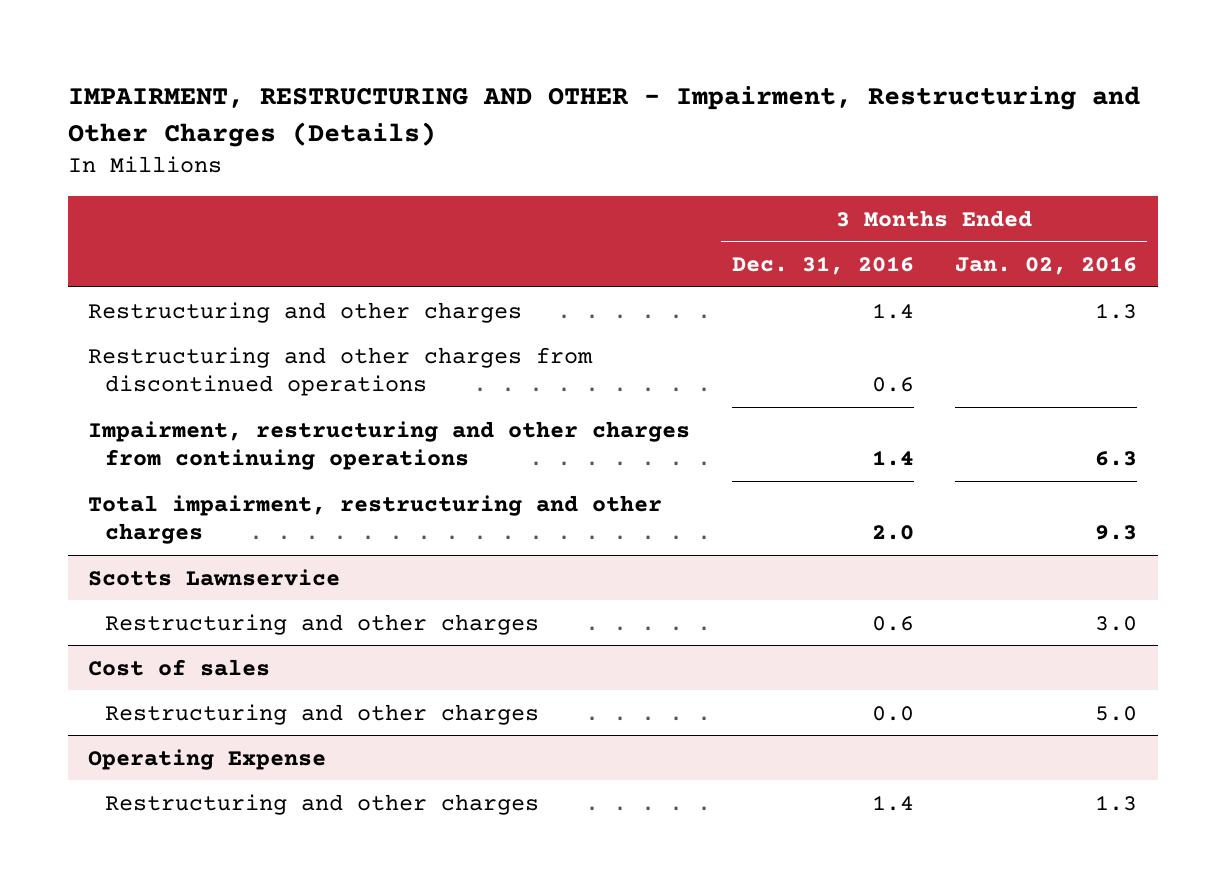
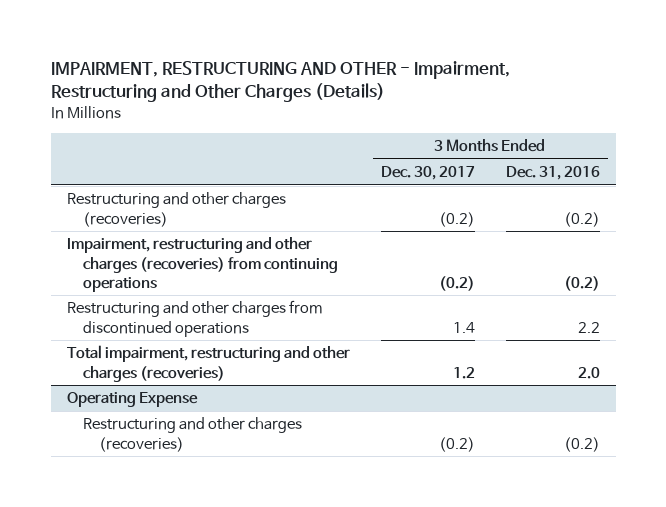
- | 3 Months Ended Dec. 31, 2016 | 3 Months Ended Jan. 02, 2016
+ | 3 Months Ended Dec. 30, 2017 | 3 Months Ended Dec. 31, 2016
- Restructuring and other charges | 1.4 | 1.3
- Restructuring and other charges from discontinued operations | 0.6 |
- Impairment, restructuring and other charges from continuing operations | 1.4 | 6.3
- Total impairment, restructuring and other charges | 2.0 | 9.3
- Scotts Lawnservice
- Restructuring and other charges | 0.6 | 3.0
- Cost of sales
- Restructuring and other charges | 0.0 | 5.0
+ Restructuring and other charges (recoveries) | (0.2) | (0.2)
+ Impairment, restructuring and other charges (recoveries) from continuing operations | (0.2) | (0.2)
+ Restructuring and other charges from discontinued operations | 1.4 | 2.2
+ Total impairment, restructuring and other charges (recoveries) | 1.2 | 2.0
@ Operating Expense
- Restructuring and other charges | 1.4 | 1.3
+ Restructuring and other charges (recoveries) | (0.2) | (0.2)

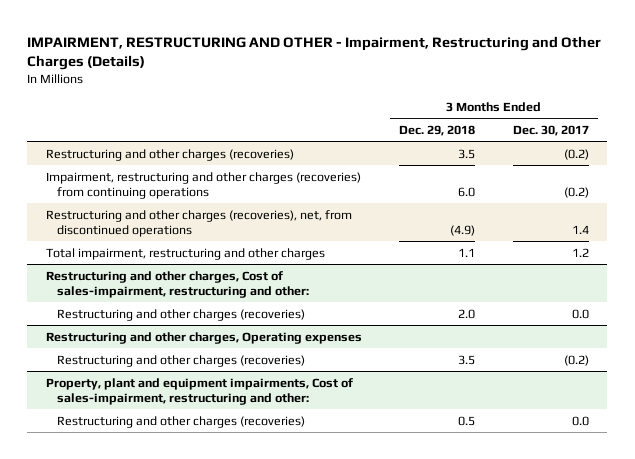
- | 3 Months Ended Dec. 30, 2017 | 3 Months Ended Dec. 31, 2016
+ | 3 Months Ended Dec. 29, 2018 | 3 Months Ended Dec. 30, 2017
- Restructuring and other charges from discontinued operations | 1.4 | 2.2
- Total impairment, restructuring and other charges (recoveries) | 1.2 | 2.0
- Operating Expense
+ Restructuring and other charges (recoveries), net, from discontinued operations | (4.9) | 1.4
+ Total impairment, restructuring and other charges | 1.1 | 1.2
+ Restructuring and other charges, Cost of sales-impairment, restructuring and other:
+ Restructuring and other charges (recoveries) | 2.0 | 0.0
+ Restructuring and other charges, Operating expenses
+ Property, plant and equipment impairments, Cost of sales-impairment, restructuring and other:
+ Restructuring and other charges (recoveries) | 0.5 | 0.0

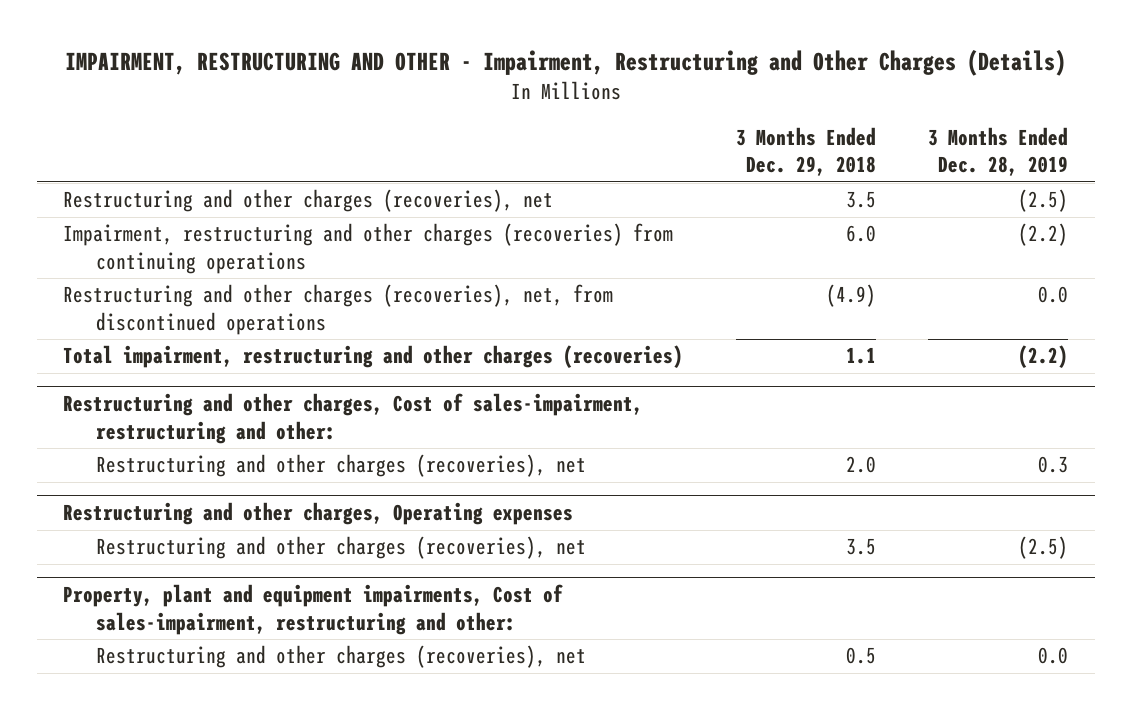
- | 3 Months Ended Dec. 29, 2018 | 3 Months Ended Dec. 30, 2017
+ | 3 Months Ended Dec. 29, 2018 | 3 Months Ended Dec. 28, 2019
- Restructuring and other charges (recoveries) | 3.5 | (0.2)
+ Restructuring and other charges (recoveries), net | 3.5 | (2.5)
- Total impairment, restructuring and other charges | 1.1 | 1.2
+ Total impairment, restructuring and other charges (recoveries) | 1.1 | (2.2)
@ Restructuring and other charges, Cost of sales-impairment, restructuring and other:
- Restructuring and other charges (recoveries) | 2.0 | 0.0
+ Restructuring and other charges (recoveries), net | 2.0 | 0.3
@ Restructuring and other charges, Operating expenses
- Restructuring and other charges (recoveries) | 3.5 | (0.2)
+ Restructuring and other charges (recoveries), net | 3.5 | (2.5)
@ Property, plant and equipment impairments, Cost of sales-impairment, restructuring and other:
- Restructuring and other charges (recoveries) | 0.5 | 0.0
+ Restructuring and other charges (recoveries), net | 0.5 | 0.0

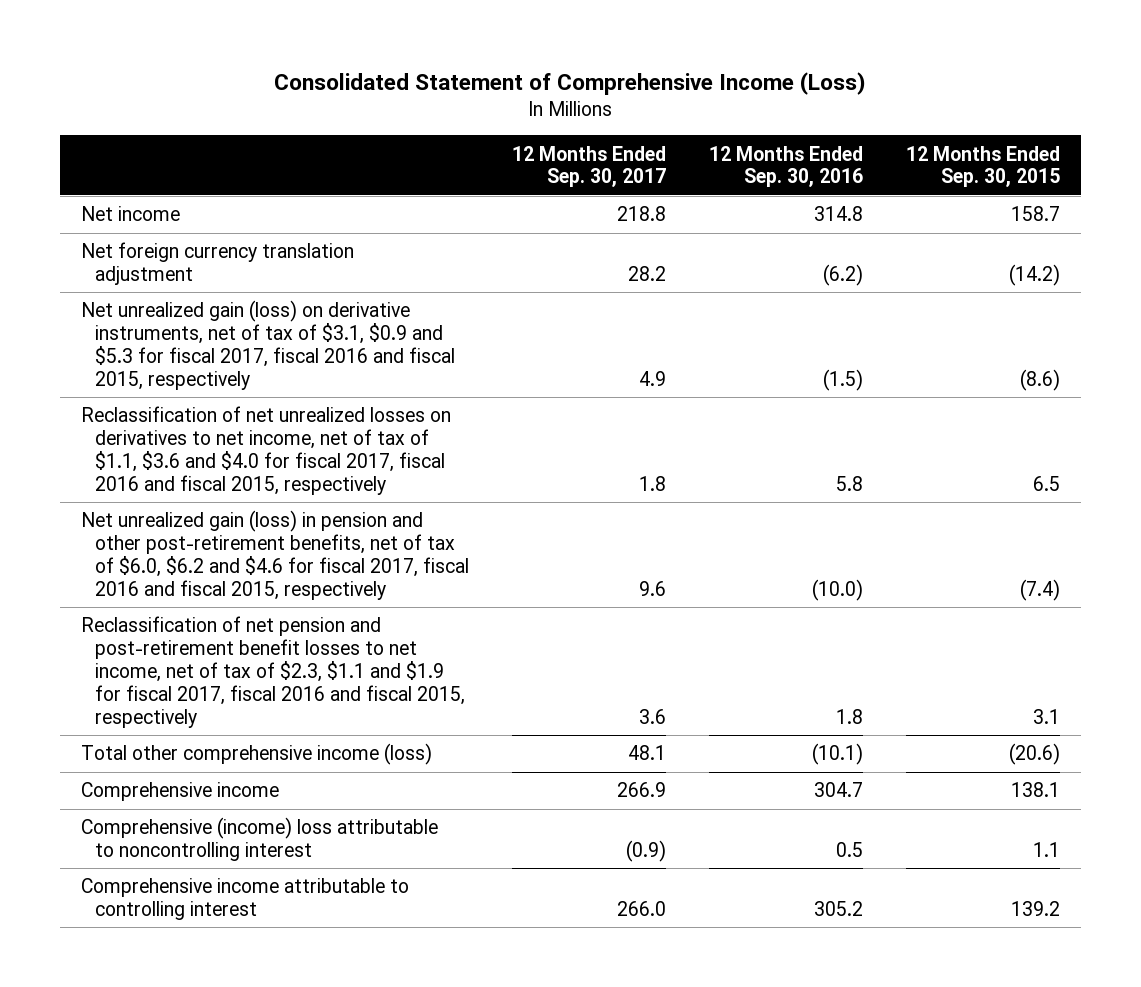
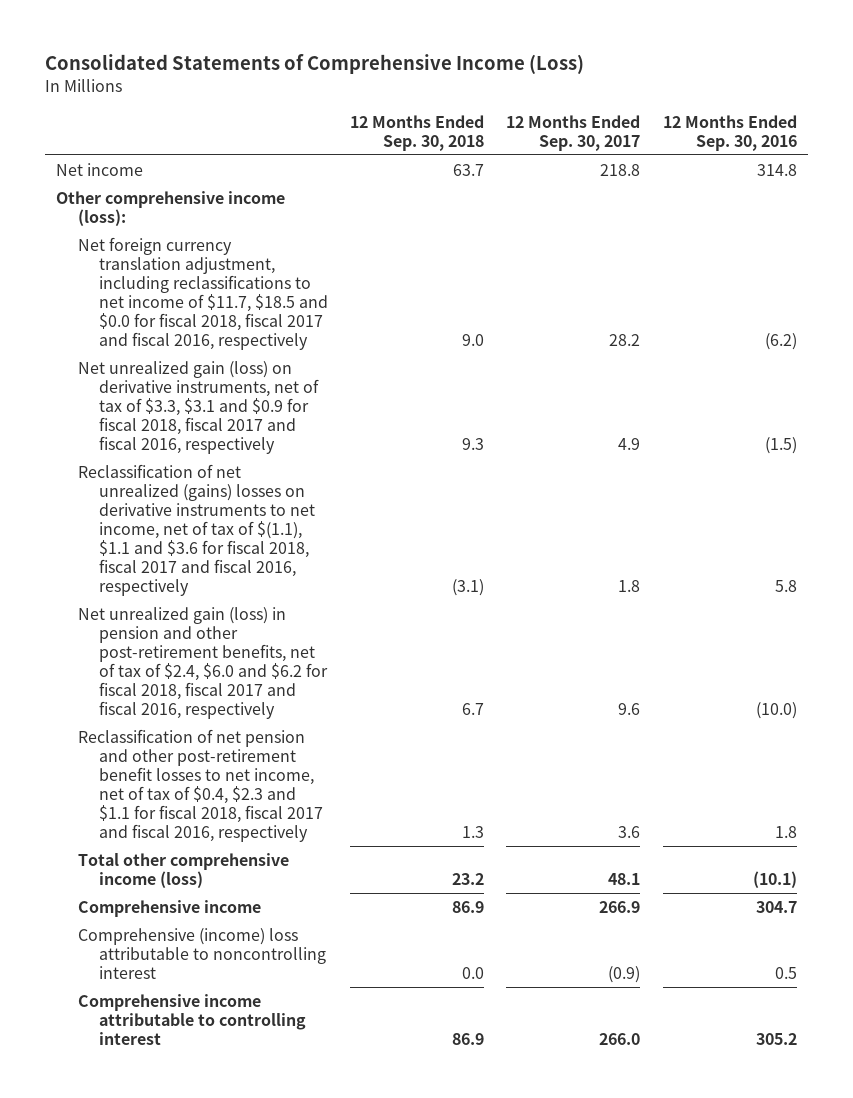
- Consolidated Statement of Comprehensive Income (Loss)
+ Consolidated Statements of Comprehensive Income (Loss)
- | 12 Months Ended Sep. 30, 2017 | 12 Months Ended Sep. 30, 2016 | 12 Months Ended Sep. 30, 2015
+ | 12 Months Ended Sep. 30, 2018 | 12 Months Ended Sep. 30, 2017 | 12 Months Ended Sep. 30, 2016
- Net foreign currency translation adjustment | 28.2 | (6.2) | (14.2)
- Net unrealized gain (loss) on derivative instruments, net of tax of $3.1, $0.9 and $5.3 for fiscal 2017, fiscal 2016 and fiscal 2015, respectively | 4.9 | (1.5) | (8.6)
- Reclassification of net unrealized losses on derivatives to net income, net of tax of $1.1, $3.6 and $4.0 for fiscal 2017, fiscal 2016 and fiscal 2015, respectively | 1.8 | 5.8 | 6.5
- Net unrealized gain (loss) in pension and other post-retirement benefits, net of tax of $6.0, $6.2 and $4.6 for fiscal 2017, fiscal 2016 and fiscal 2015, respectively | 9.6 | (10.0) | (7.4)
- Reclassification of net pension and post-retirement benefit losses to net income, net of tax of $2.3, $1.1 and $1.9 for fiscal 2017, fiscal 2016 and fiscal 2015, respectively | 3.6 | 1.8 | 3.1
+ Other comprehensive income (loss):
+ Net foreign currency translation adjustment, including reclassifications to net income of $11.7, $18.5 and $0.0 for fiscal 2018, fiscal 2017 and fiscal 2016, respectively | 9.0 | 28.2 | (6.2)
+ Net unrealized gain (loss) on derivative instruments, net of tax of $3.3, $3.1 and $0.9 for fiscal 2018, fiscal 2017 and fiscal 2016, respectively | 9.3 | 4.9 | (1.5)
+ Reclassification of net unrealized (gains) losses on derivative instruments to net income, net of tax of $(1.1), $1.1 and $3.6 for fiscal 2018, fiscal 2017 and fiscal 2016, respectively | (3.1) | 1.8 | 5.8
+ Net unrealized gain (loss) in pension and other post-retirement benefits, net of tax of $2.4, $6.0 and $6.2 for fiscal 2018, fiscal 2017 and fiscal 2016, respectively | 6.7 | 9.6 | (10.0)
+ Reclassification of net pension and other post-retirement benefit losses to net income, net of tax of $0.4, $2.3 and $1.1 for fiscal 2018, fiscal 2017 and fiscal 2016, respectively | 1.3 | 3.6 | 1.8

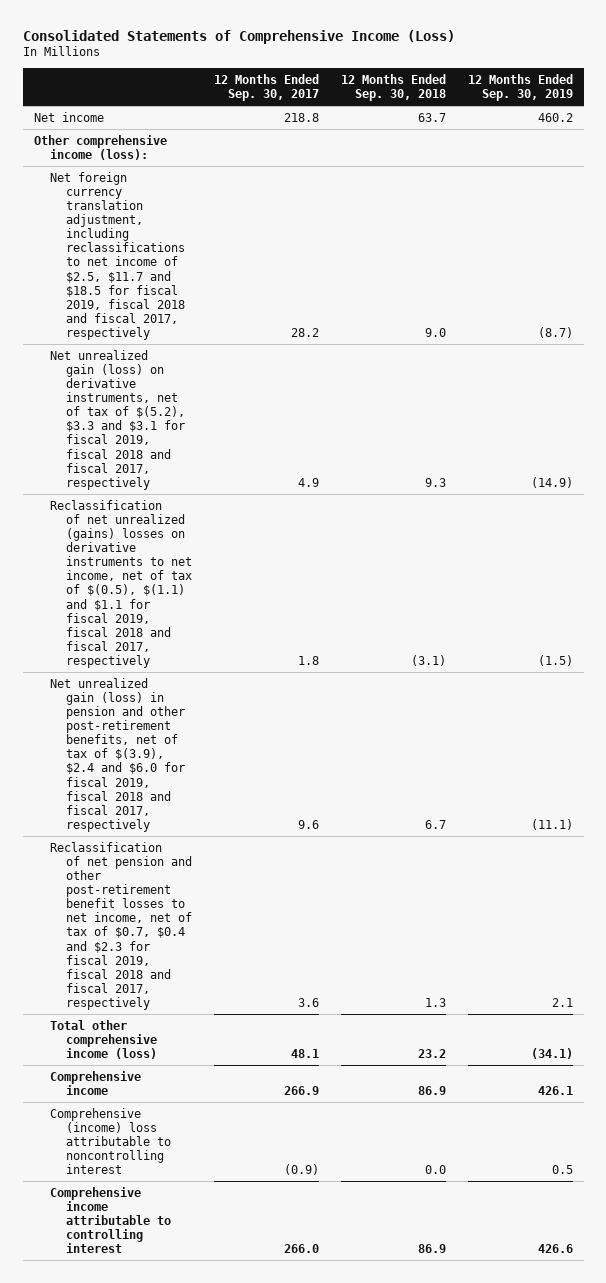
- | 12 Months Ended Sep. 30, 2018 | 12 Months Ended Sep. 30, 2017 | 12 Months Ended Sep. 30, 2016
+ | 12 Months Ended Sep. 30, 2017 | 12 Months Ended Sep. 30, 2018 | 12 Months Ended Sep. 30, 2019
- Net foreign currency translation adjustment, including reclassifications to net income of $11.7, $18.5 and $0.0 for fiscal 2018, fiscal 2017 and fiscal 2016, respectively | 9.0 | 28.2 | (6.2)
- Net unrealized gain (loss) on derivative instruments, net of tax of $3.3, $3.1 and $0.9 for fiscal 2018, fiscal 2017 and fiscal 2016, respectively | 9.3 | 4.9 | (1.5)
- Reclassification of net unrealized (gains) losses on derivative instruments to net income, net of tax of $(1.1), $1.1 and $3.6 for fiscal 2018, fiscal 2017 and fiscal 2016, respectively | (3.1) | 1.8 | 5.8
- Net unrealized gain (loss) in pension and other post-retirement benefits, net of tax of $2.4, $6.0 and $6.2 for fiscal 2018, fiscal 2017 and fiscal 2016, respectively | 6.7 | 9.6 | (10.0)
- Reclassification of net pension and other post-retirement benefit losses to net income, net of tax of $0.4, $2.3 and $1.1 for fiscal 2018, fiscal 2017 and fiscal 2016, respectively | 1.3 | 3.6 | 1.8
+ Net foreign currency translation adjustment, including reclassifications to net income of $2.5, $11.7 and $18.5 for fiscal 2019, fiscal 2018 and fiscal 2017, respectively | 28.2 | 9.0 | (8.7)
+ Net unrealized gain (loss) on derivative instruments, net of tax of $(5.2), $3.3 and $3.1 for fiscal 2019, fiscal 2018 and fiscal 2017, respectively | 4.9 | 9.3 | (14.9)
+ Reclassification of net unrealized (gains) losses on derivative instruments to net income, net of tax of $(0.5), $(1.1) and $1.1 for fiscal 2019, fiscal 2018 and fiscal 2017, respectively | 1.8 | (3.1) | (1.5)
+ Net unrealized gain (loss) in pension and other post-retirement benefits, net of tax of $(3.9), $2.4 and $6.0 for fiscal 2019, fiscal 2018 and fiscal 2017, respectively | 9.6 | 6.7 | (11.1)
+ Reclassification of net pension and other post-retirement benefit losses to net income, net of tax of $0.7, $0.4 and $2.3 for fiscal 2019, fiscal 2018 and fiscal 2017, respectively | 3.6 | 1.3 | 2.1

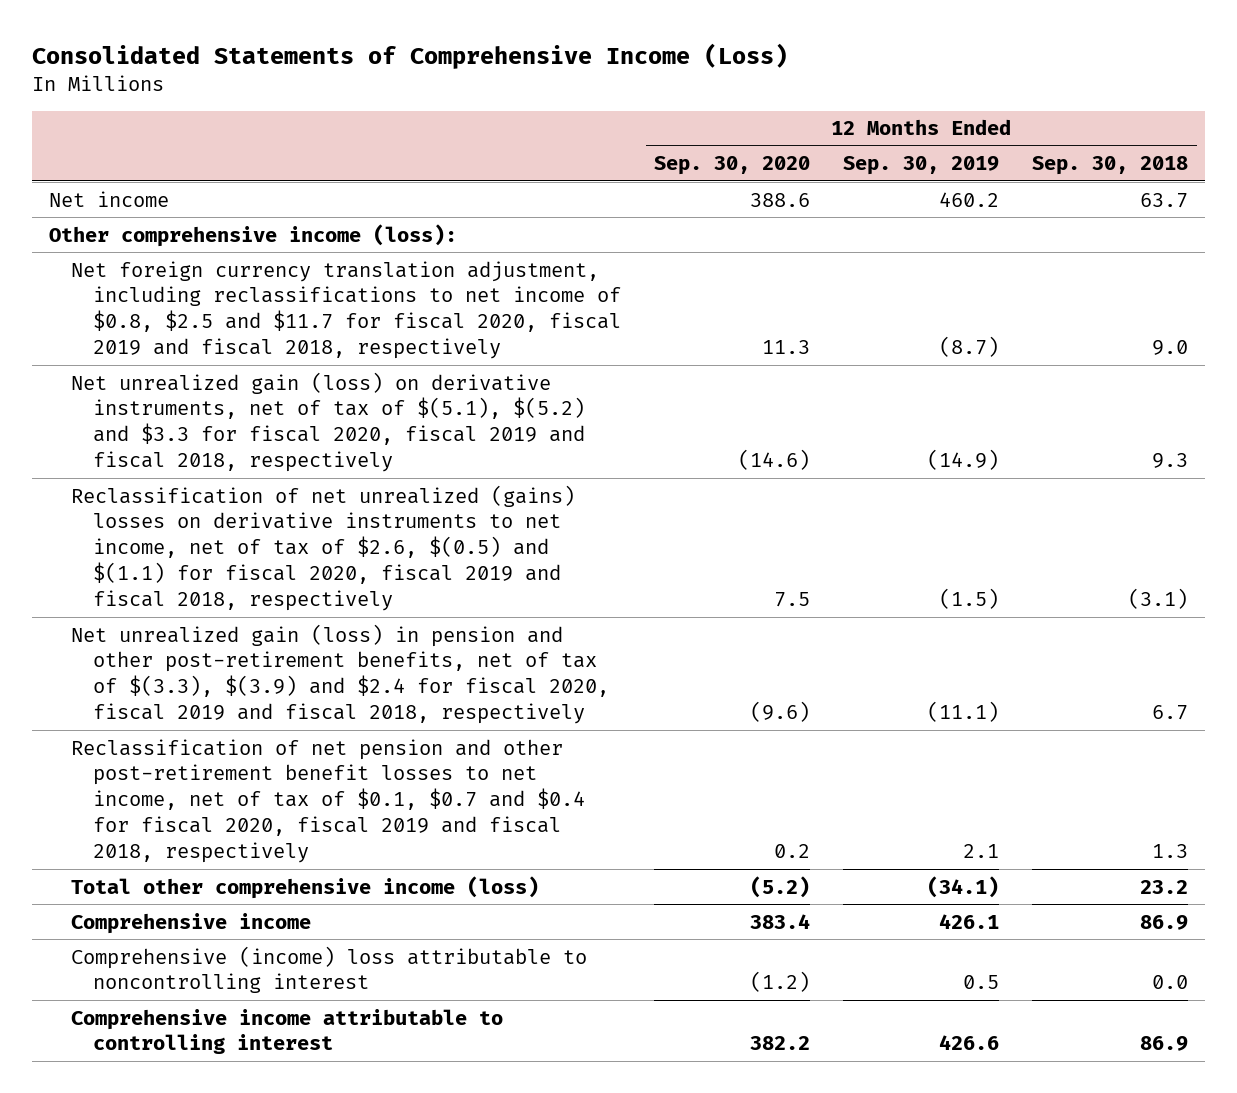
- | 12 Months Ended Sep. 30, 2017 | 12 Months Ended Sep. 30, 2018 | 12 Months Ended Sep. 30, 2019
+ | 12 Months Ended Sep. 30, 2020 | 12 Months Ended Sep. 30, 2019 | 12 Months Ended Sep. 30, 2018
- Net foreign currency translation adjustment, including reclassifications to net income of $2.5, $11.7 and $18.5 for fiscal 2019, fiscal 2018 and fiscal 2017, respectively | 28.2 | 9.0 | (8.7)
- Net unrealized gain (loss) on derivative instruments, net of tax of $(5.2), $3.3 and $3.1 for fiscal 2019, fiscal 2018 and fiscal 2017, respectively | 4.9 | 9.3 | (14.9)
- Reclassification of net unrealized (gains) losses on derivative instruments to net income, net of tax of $(0.5), $(1.1) and $1.1 for fiscal 2019, fiscal 2018 and fiscal 2017, respectively | 1.8 | (3.1) | (1.5)
- Net unrealized gain (loss) in pension and other post-retirement benefits, net of tax of $(3.9), $2.4 and $6.0 for fiscal 2019, fiscal 2018 and fiscal 2017, respectively | 9.6 | 6.7 | (11.1)
- Reclassification of net pension and other post-retirement benefit losses to net income, net of tax of $0.7, $0.4 and $2.3 for fiscal 2019, fiscal 2018 and fiscal 2017, respectively | 3.6 | 1.3 | 2.1
+ Net foreign currency translation adjustment, including reclassifications to net income of $0.8, $2.5 and $11.7 for fiscal 2020, fiscal 2019 and fiscal 2018, respectively | 11.3 | (8.7) | 9.0
+ Net unrealized gain (loss) on derivative instruments, net of tax of $(5.1), $(5.2) and $3.3 for fiscal 2020, fiscal 2019 and fiscal 2018, respectively | (14.6) | (14.9) | 9.3
+ Reclassification of net unrealized (gains) losses on derivative instruments to net income, net of tax of $2.6, $(0.5) and $(1.1) for fiscal 2020, fiscal 2019 and fiscal 2018, respectively | 7.5 | (1.5) | (3.1)
+ Net unrealized gain (loss) in pension and other post-retirement benefits, net of tax of $(3.3), $(3.9) and $2.4 for fiscal 2020, fiscal 2019 and fiscal 2018, respectively | (9.6) | (11.1) | 6.7
+ Reclassification of net pension and other post-retirement benefit losses to net income, net of tax of $0.1, $0.7 and $0.4 for fiscal 2020, fiscal 2019 and fiscal 2018, respectively | 0.2 | 2.1 | 1.3

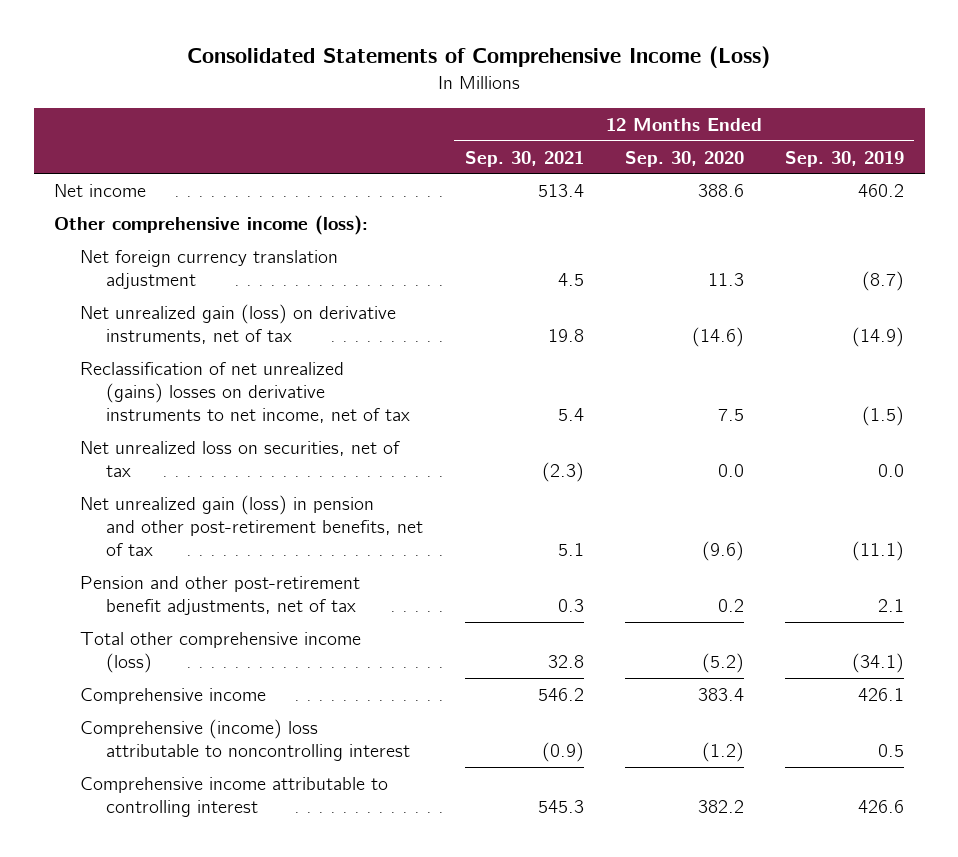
- | 12 Months Ended Sep. 30, 2020 | 12 Months Ended Sep. 30, 2019 | 12 Months Ended Sep. 30, 2018
+ | 12 Months Ended Sep. 30, 2021 | 12 Months Ended Sep. 30, 2020 | 12 Months Ended Sep. 30, 2019
- Net foreign currency translation adjustment, including reclassifications to net income of $0.8, $2.5 and $11.7 for fiscal 2020, fiscal 2019 and fiscal 2018, respectively | 11.3 | (8.7) | 9.0
- Net unrealized gain (loss) on derivative instruments, net of tax of $(5.1), $(5.2) and $3.3 for fiscal 2020, fiscal 2019 and fiscal 2018, respectively | (14.6) | (14.9) | 9.3
- Reclassification of net unrealized (gains) losses on derivative instruments to net income, net of tax of $2.6, $(0.5) and $(1.1) for fiscal 2020, fiscal 2019 and fiscal 2018, respectively | 7.5 | (1.5) | (3.1)
- Net unrealized gain (loss) in pension and other post-retirement benefits, net of tax of $(3.3), $(3.9) and $2.4 for fiscal 2020, fiscal 2019 and fiscal 2018, respectively | (9.6) | (11.1) | 6.7
- Reclassification of net pension and other post-retirement benefit losses to net income, net of tax of $0.1, $0.7 and $0.4 for fiscal 2020, fiscal 2019 and fiscal 2018, respectively | 0.2 | 2.1 | 1.3
+ Net foreign currency translation adjustment | 4.5 | 11.3 | (8.7)
+ Net unrealized gain (loss) on derivative instruments, net of tax | 19.8 | (14.6) | (14.9)
+ Reclassification of net unrealized (gains) losses on derivative instruments to net income, net of tax | 5.4 | 7.5 | (1.5)
+ Net unrealized loss on securities, net of tax | (2.3) | 0.0 | 0.0
+ Net unrealized gain (loss) in pension and other post-retirement benefits, net of tax | 5.1 | (9.6) | (11.1)
+ Pension and other post-retirement benefit adjustments, net of tax | 0.3 | 0.2 | 2.1

